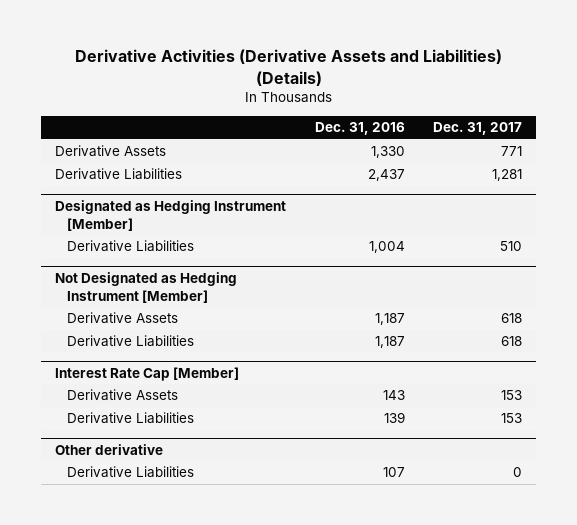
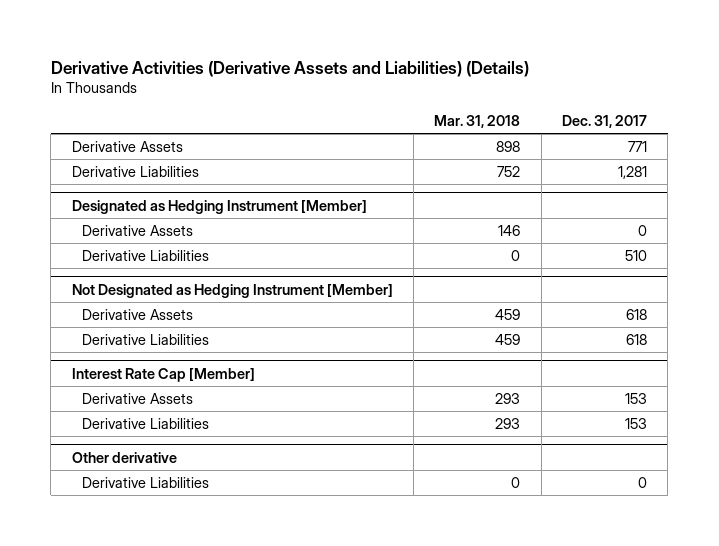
- | Dec. 31, 2016 | Dec. 31, 2017
+ | Mar. 31, 2018 | Dec. 31, 2017
@ Designated as Hedging Instrument [Member]
+ Derivative Assets | 146 | 0

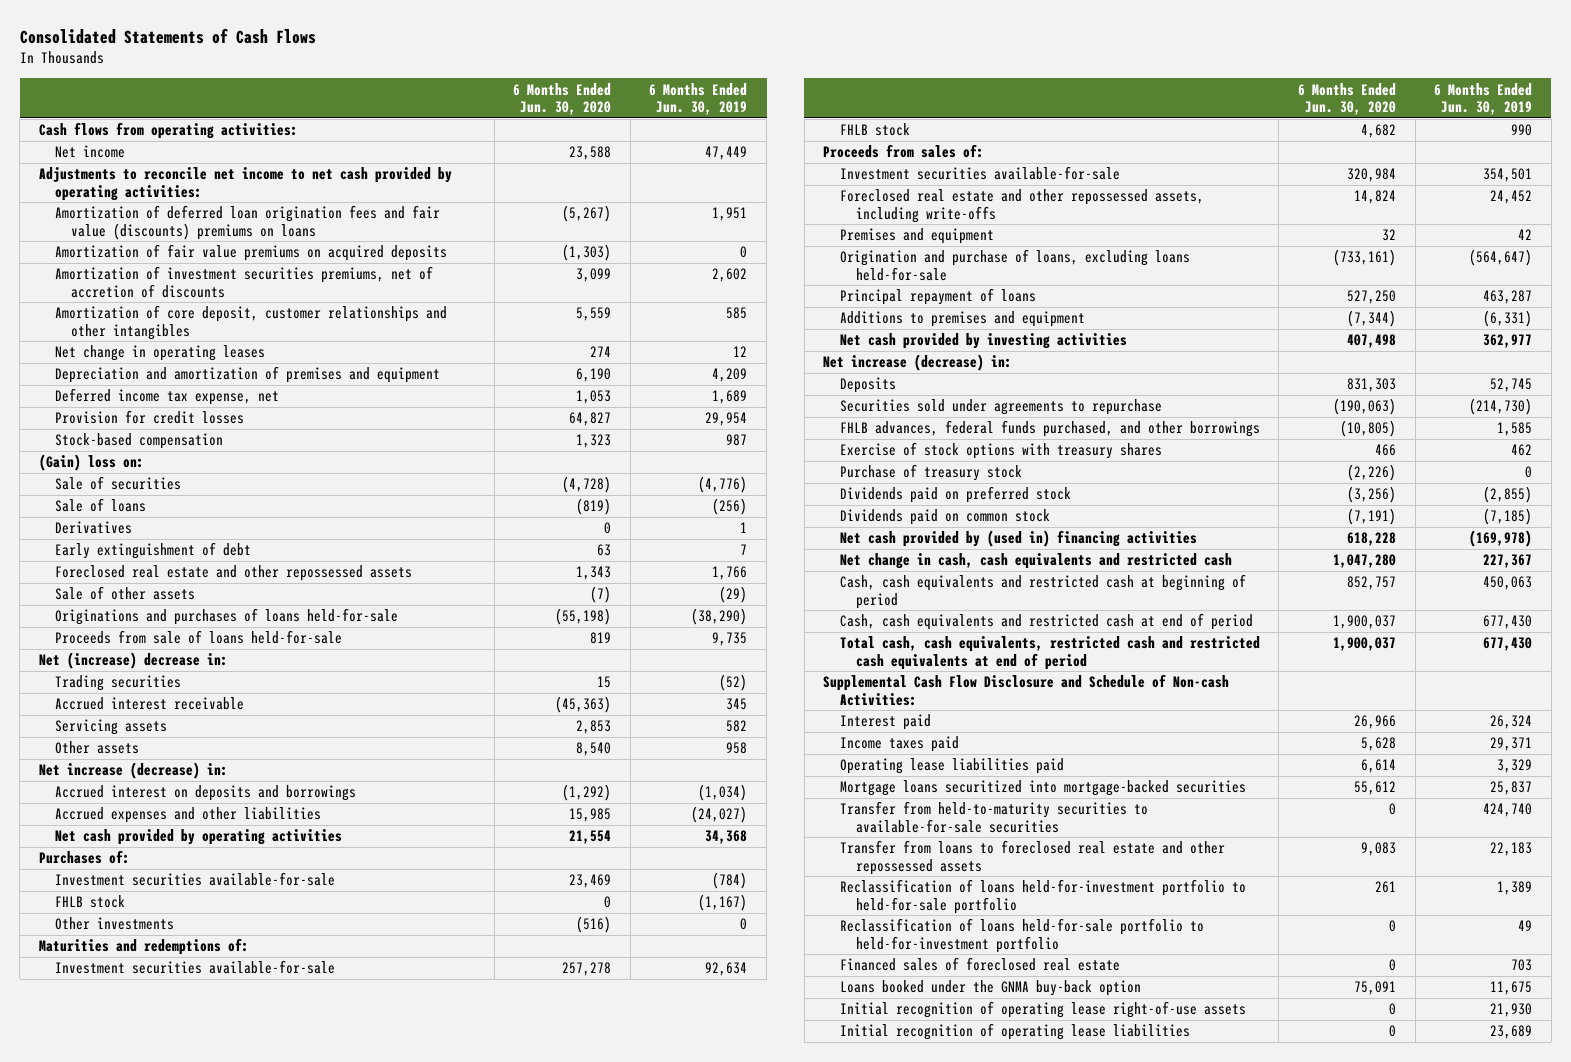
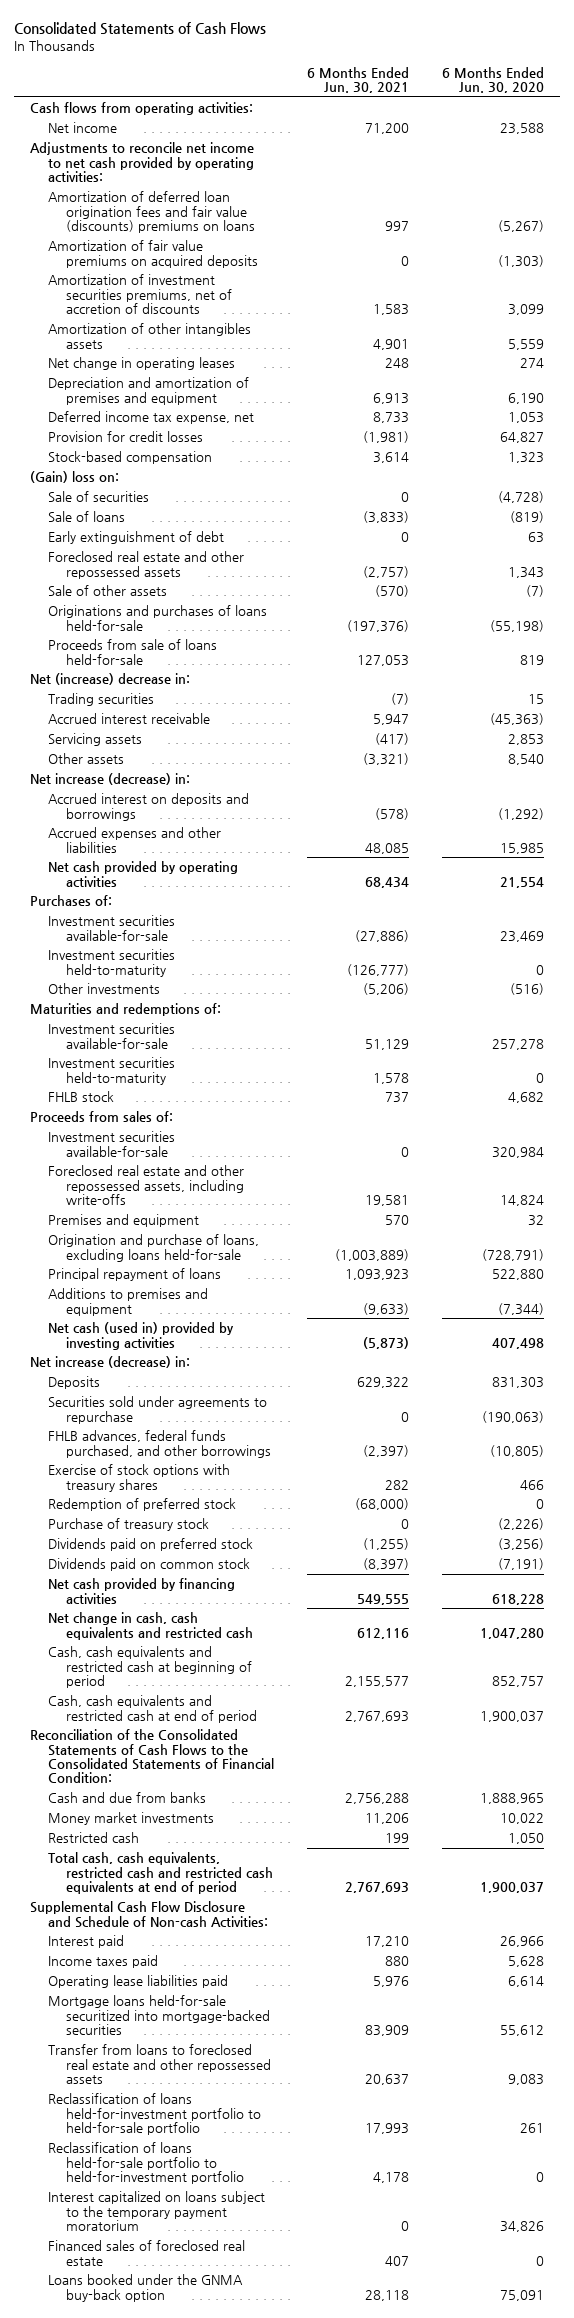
- | 6 Months Ended Jun. 30, 2020 | 6 Months Ended Jun. 30, 2019
+ | 6 Months Ended Jun. 30, 2021 | 6 Months Ended Jun. 30, 2020
- Amortization of core deposit, customer relationships and other intangibles | 5,559 | 585
+ Amortization of other intangibles assets | 4,901 | 5,559
- Derivatives | 0 | 1
- FHLB stock | 0 | (1,167)
+ Investment securities held-to-maturity | (126,777) | 0
+ Investment securities held-to-maturity | 1,578 | 0
- Origination and purchase of loans, excluding loans held-for-sale | (733,161) | (564,647)
- Principal repayment of loans | 527,250 | 463,287
+ Origination and purchase of loans, excluding loans held-for-sale | (1,003,889) | (728,791)
+ Principal repayment of loans | 1,093,923 | 522,880
- Net cash provided by investing activities | 407,498 | 362,977
+ Net cash (used in) provided by investing activities | (5,873) | 407,498
+ Redemption of preferred stock | (68,000) | 0
- Net cash provided by (used in) financing activities | 618,228 | (169,978)
+ Net cash provided by financing activities | 549,555 | 618,228
+ Reconciliation of the Consolidated Statements of Cash Flows to the Consolidated Statements of Financial Condition:
+ Cash and due from banks | 2,756,288 | 1,888,965
+ Money market investments | 11,206 | 10,022
+ Restricted cash | 199 | 1,050
- Mortgage loans securitized into mortgage-backed securities | 55,612 | 25,837
- Transfer from held-to-maturity securities to available-for-sale securities | 0 | 424,740
+ Mortgage loans held-for-sale securitized into mortgage-backed securities | 83,909 | 55,612
+ Interest capitalized on loans subject to the temporary payment moratorium | 0 | 34,826
- Initial recognition of operating lease right-of-use assets | 0 | 21,930
- Initial recognition of operating lease liabilities | 0 | 23,689

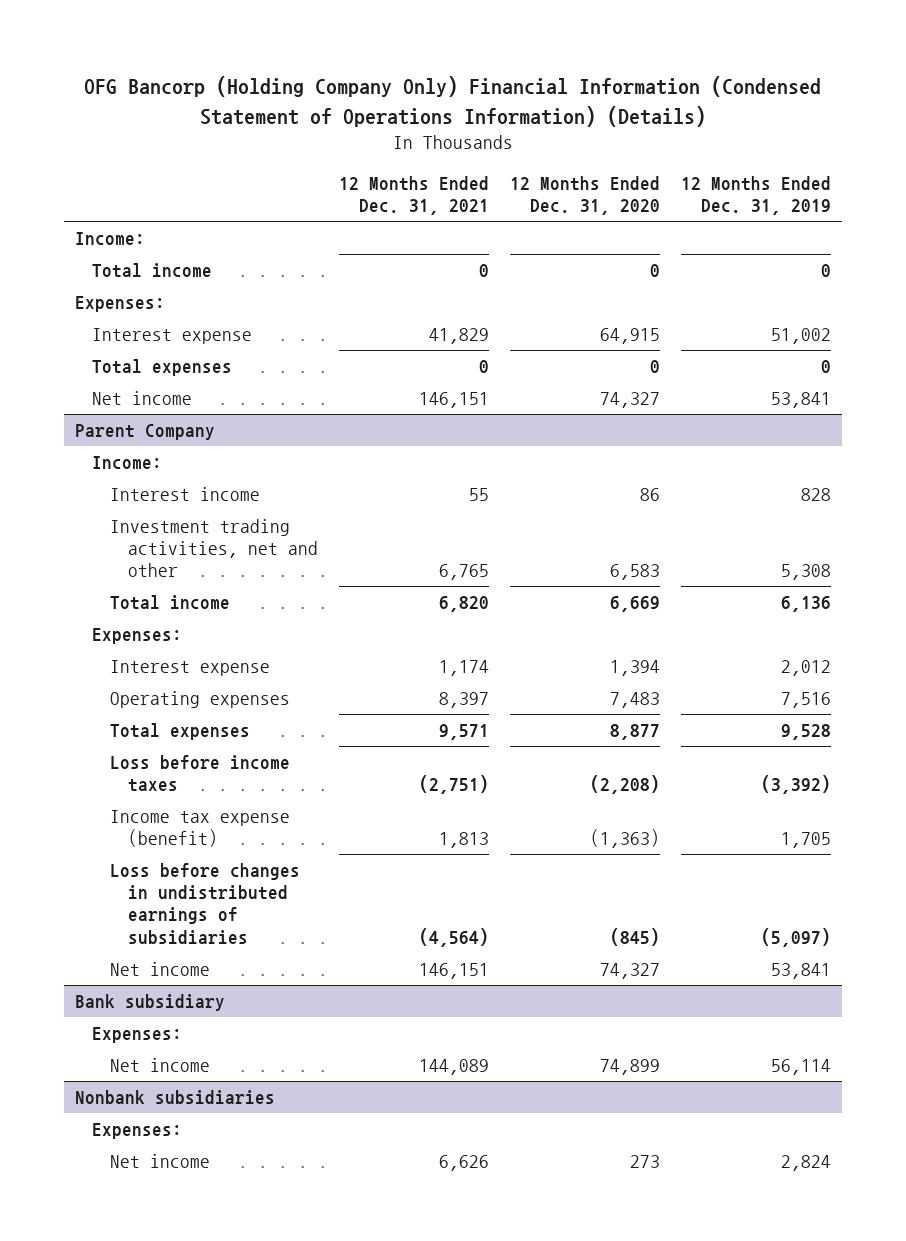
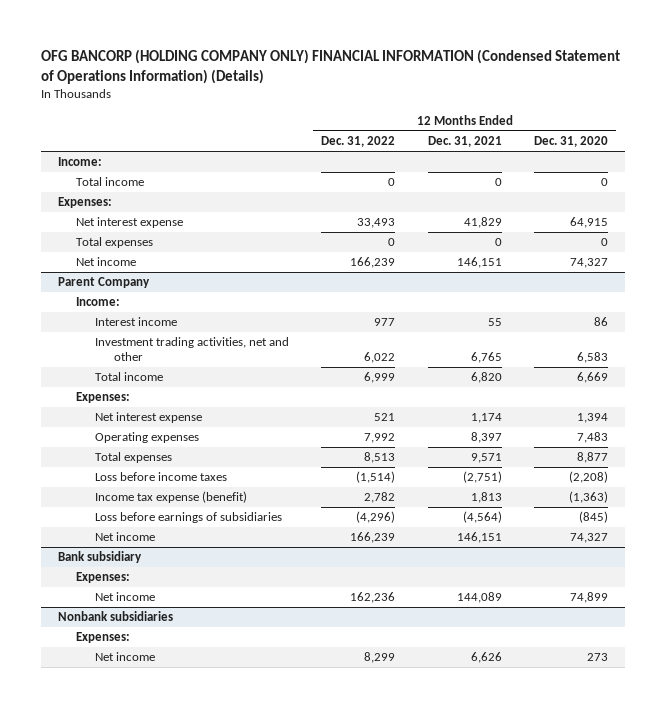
- OFG Bancorp (Holding Company Only) Financial Information (Condensed Statement of Operations Information) (Details)
+ OFG BANCORP (HOLDING COMPANY ONLY) FINANCIAL INFORMATION (Condensed Statement of Operations Information) (Details)
- | 12 Months Ended Dec. 31, 2021 | 12 Months Ended Dec. 31, 2020 | 12 Months Ended Dec. 31, 2019
+ | 12 Months Ended Dec. 31, 2022 | 12 Months Ended Dec. 31, 2021 | 12 Months Ended Dec. 31, 2020
- Interest expense | 41,829 | 64,915 | 51,002
+ Net interest expense | 33,493 | 41,829 | 64,915
@ Parent Company
- Interest expense | 1,174 | 1,394 | 2,012
+ Net interest expense | 521 | 1,174 | 1,394
- Loss before changes in undistributed earnings of subsidiaries | (4,564) | (845) | (5,097)
+ Loss before earnings of subsidiaries | (4,296) | (4,564) | (845)

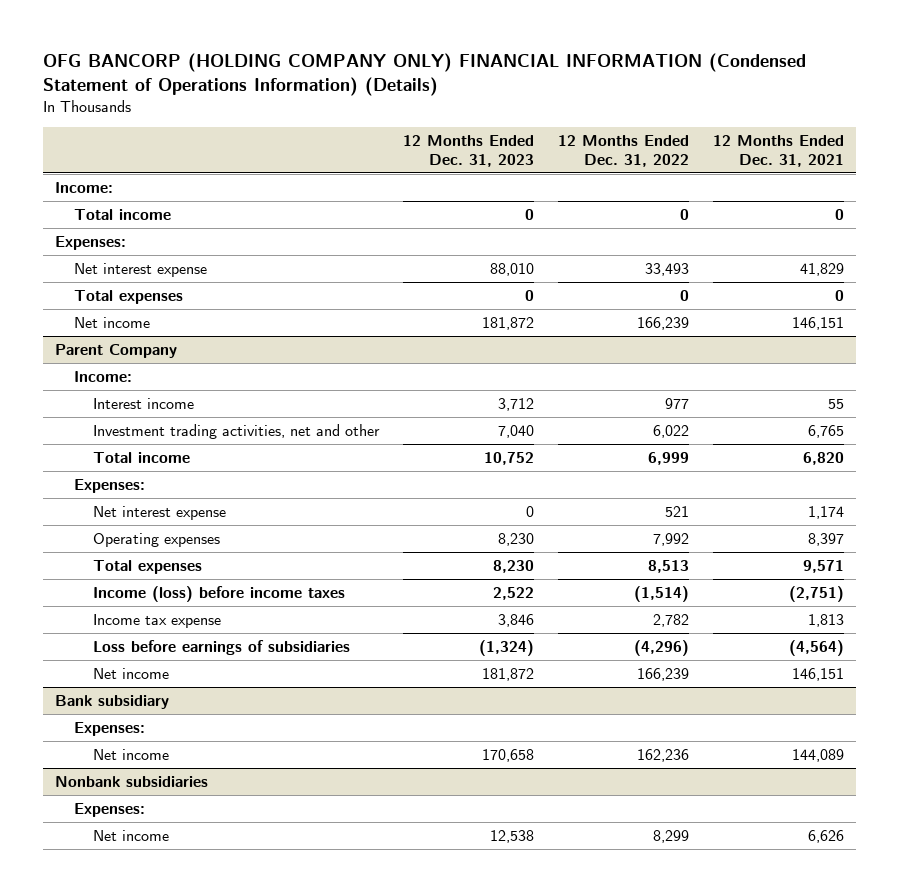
- | 12 Months Ended Dec. 31, 2022 | 12 Months Ended Dec. 31, 2021 | 12 Months Ended Dec. 31, 2020
+ | 12 Months Ended Dec. 31, 2023 | 12 Months Ended Dec. 31, 2022 | 12 Months Ended Dec. 31, 2021
@ Parent Company
- Loss before income taxes | (1,514) | (2,751) | (2,208)
- Income tax expense (benefit) | 2,782 | 1,813 | (1,363)
+ Income (loss) before income taxes | 2,522 | (1,514) | (2,751)
+ Income tax expense | 3,846 | 2,782 | 1,813

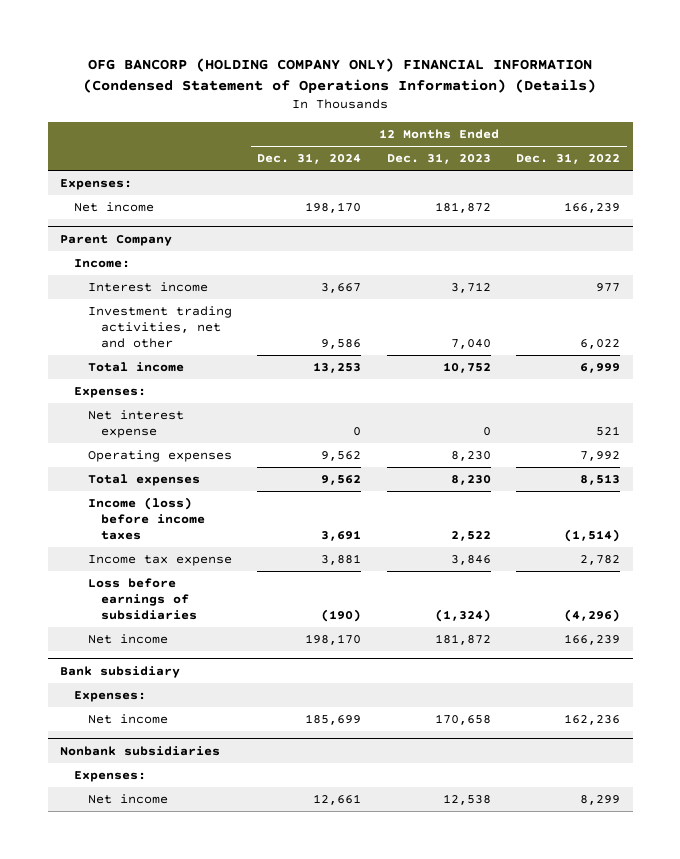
- | 12 Months Ended Dec. 31, 2023 | 12 Months Ended Dec. 31, 2022 | 12 Months Ended Dec. 31, 2021
+ | 12 Months Ended Dec. 31, 2024 | 12 Months Ended Dec. 31, 2023 | 12 Months Ended Dec. 31, 2022
- Income:
- Total income | 0 | 0 | 0
- Net interest expense | 88,010 | 33,493 | 41,829
- Total expenses | 0 | 0 | 0

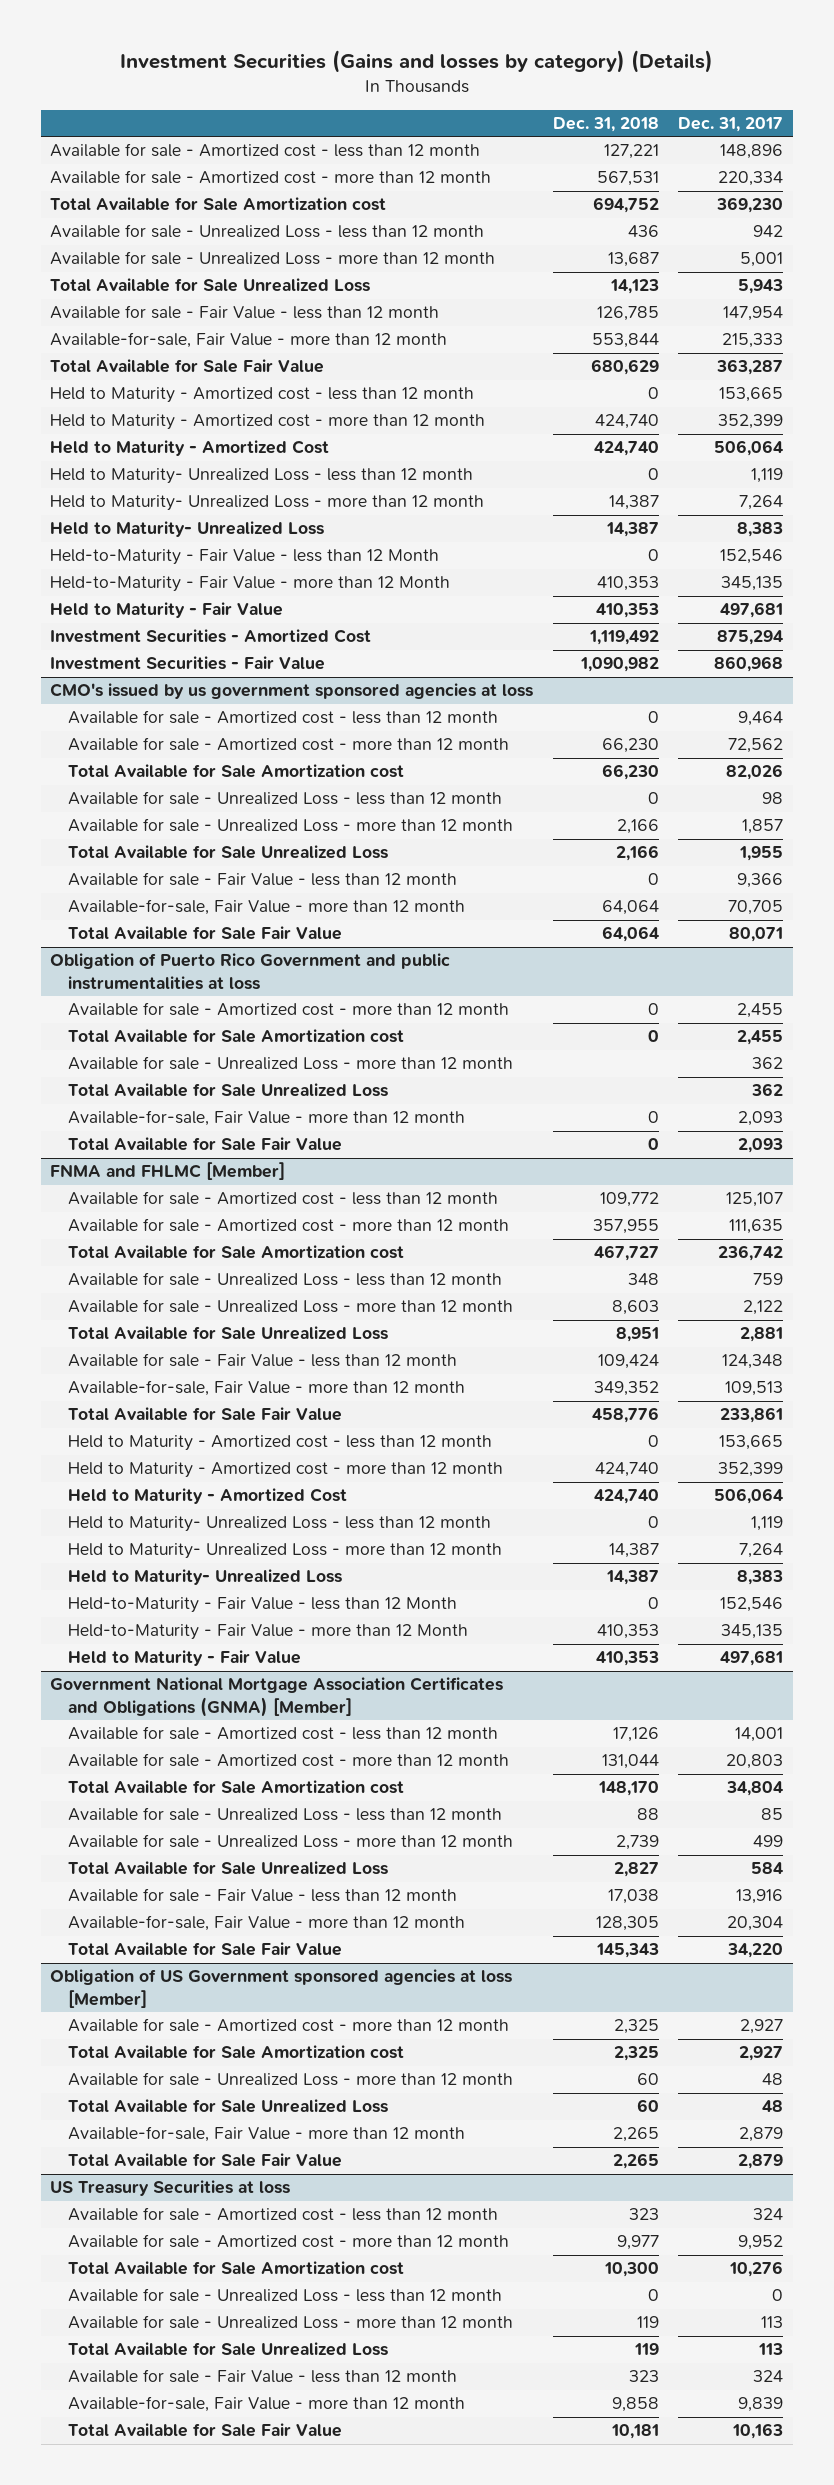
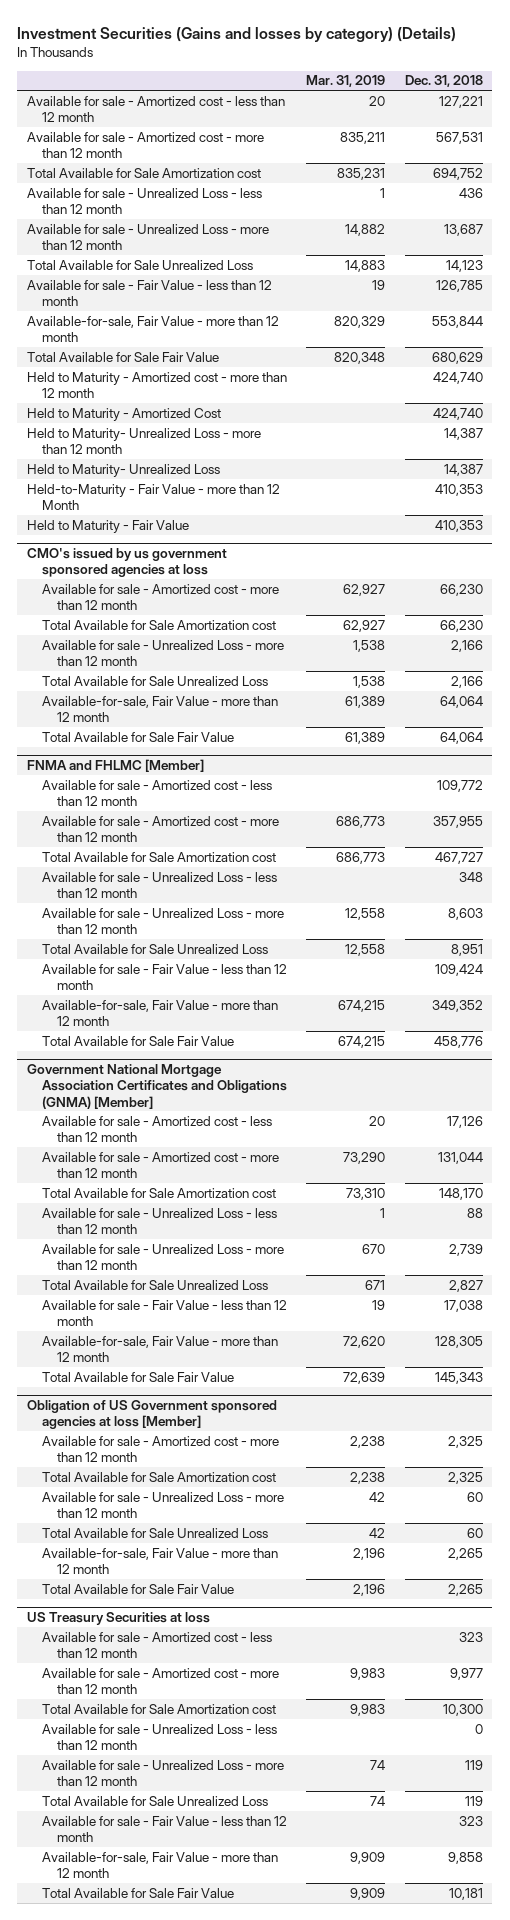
- | Dec. 31, 2018 | Dec. 31, 2017
+ | Mar. 31, 2019 | Dec. 31, 2018
- Held to Maturity - Amortized cost - less than 12 month | 0 | 153,665
- Held to Maturity- Unrealized Loss - less than 12 month | 0 | 1,119
- Held-to-Maturity - Fair Value - less than 12 Month | 0 | 152,546
- Investment Securities - Amortized Cost | 1,119,492 | 875,294
- Investment Securities - Fair Value | 1,090,982 | 860,968
@ CMO's issued by us government sponsored agencies at loss
- Available for sale - Amortized cost - less than 12 month | 0 | 9,464
- Available for sale - Unrealized Loss - less than 12 month | 0 | 98
- Available for sale - Fair Value - less than 12 month | 0 | 9,366
- Obligation of Puerto Rico Government and public instrumentalities at loss
- Available for sale - Amortized cost - more than 12 month | 0 | 2,455
- Total Available for Sale Amortization cost | 0 | 2,455
- Available for sale - Unrealized Loss - more than 12 month | | 362
- Total Available for Sale Unrealized Loss | | 362
- Available-for-sale, Fair Value - more than 12 month | 0 | 2,093
- Total Available for Sale Fair Value | 0 | 2,093
@ FNMA and FHLMC [Member]
- Held to Maturity - Amortized cost - less than 12 month | 0 | 153,665
- Held to Maturity - Amortized cost - more than 12 month | 424,740 | 352,399
- Held to Maturity - Amortized Cost | 424,740 | 506,064
- Held to Maturity- Unrealized Loss - less than 12 month | 0 | 1,119
- Held to Maturity- Unrealized Loss - more than 12 month | 14,387 | 7,264
- Held to Maturity- Unrealized Loss | 14,387 | 8,383
- Held-to-Maturity - Fair Value - less than 12 Month | 0 | 152,546
- Held-to-Maturity - Fair Value - more than 12 Month | 410,353 | 345,135
- Held to Maturity - Fair Value | 410,353 | 497,681

